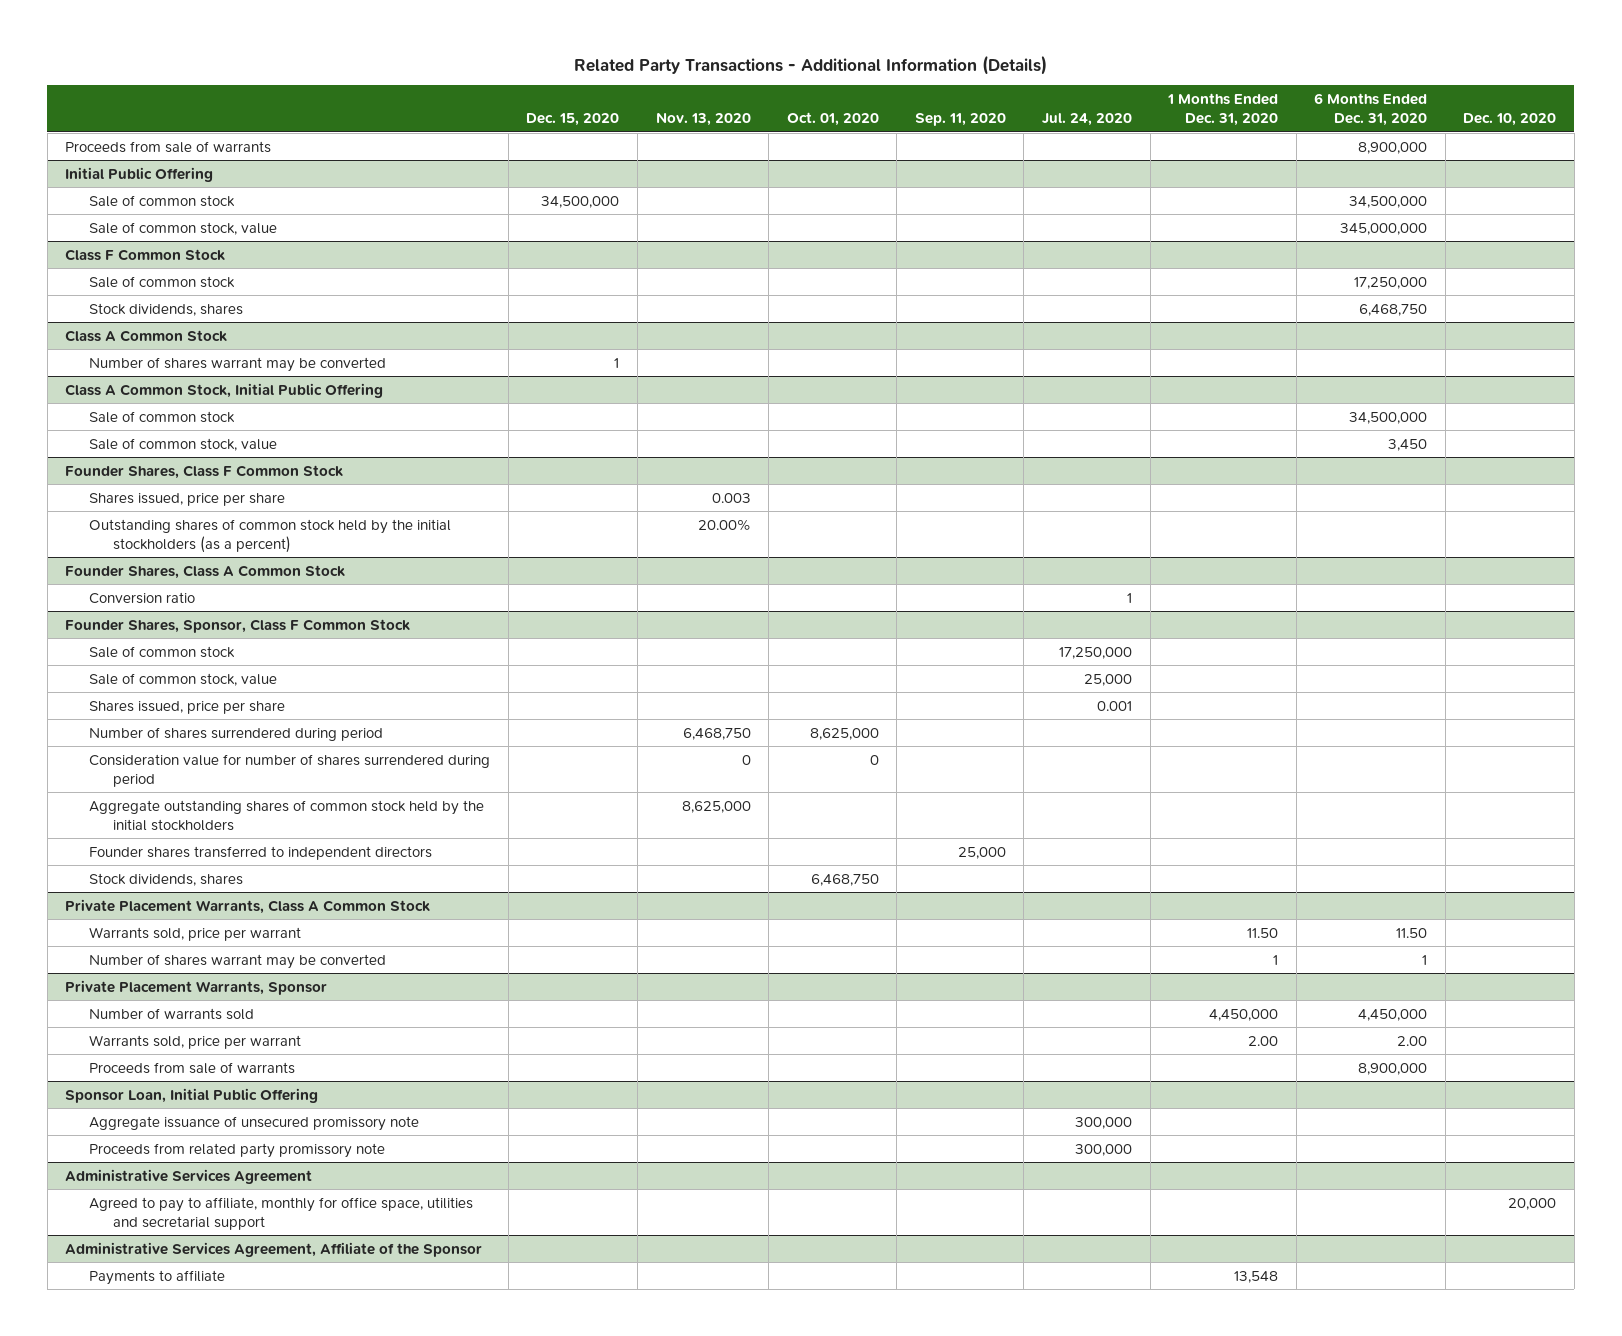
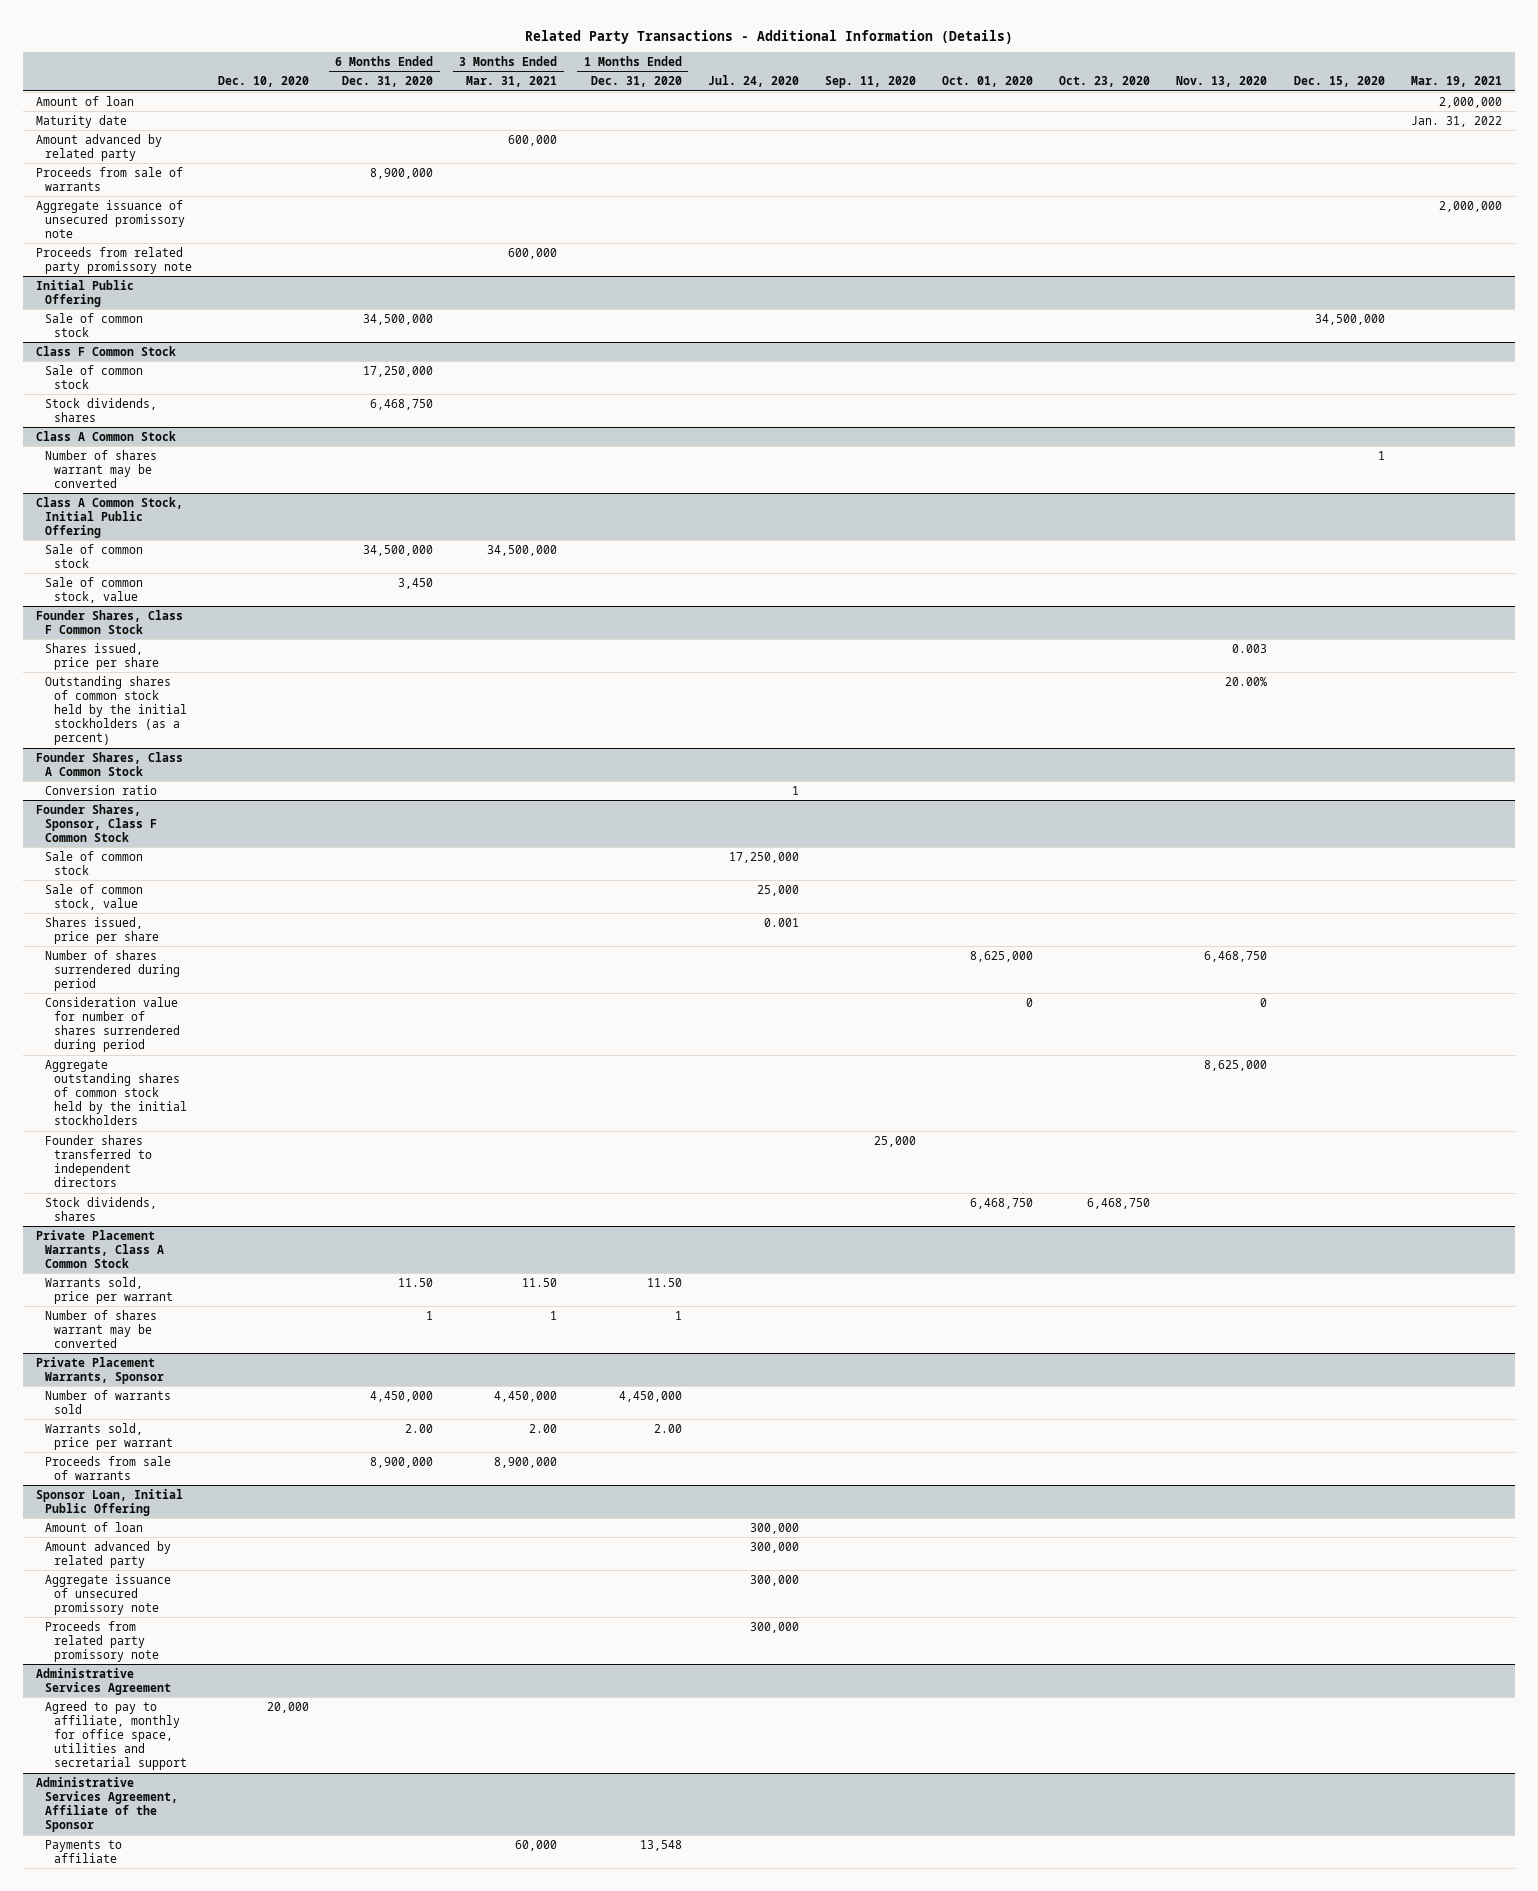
- | Dec. 15, 2020 | Nov. 13, 2020 | Oct. 01, 2020 | Sep. 11, 2020 | Jul. 24, 2020 | 1 Months Ended Dec. 31, 2020 | 6 Months Ended Dec. 31, 2020 | Dec. 10, 2020
+ | Dec. 10, 2020 | 6 Months Ended Dec. 31, 2020 | 3 Months Ended Mar. 31, 2021 | 1 Months Ended Dec. 31, 2020 | Jul. 24, 2020 | Sep. 11, 2020 | Oct. 01, 2020 | Oct. 23, 2020 | Nov. 13, 2020 | Dec. 15, 2020 | Mar. 19, 2021
+ Amount of loan | | | | | | | | | | | 2,000,000
+ Maturity date | | | | | | | | | | | Jan. 31, 2022
+ Amount advanced by related party | | | 600,000 | | | | | | | |
+ Aggregate issuance of unsecured promissory note | | | | | | | | | | | 2,000,000
+ Proceeds from related party promissory note | | | 600,000 | | | | | | | |
@ Initial Public Offering
- Sale of common stock, value | | | | | | | 345,000,000 |
@ Sponsor Loan, Initial Public Offering
+ Amount of loan | | | | | 300,000 | | | | | |
+ Amount advanced by related party | | | | | 300,000 | | | | | |

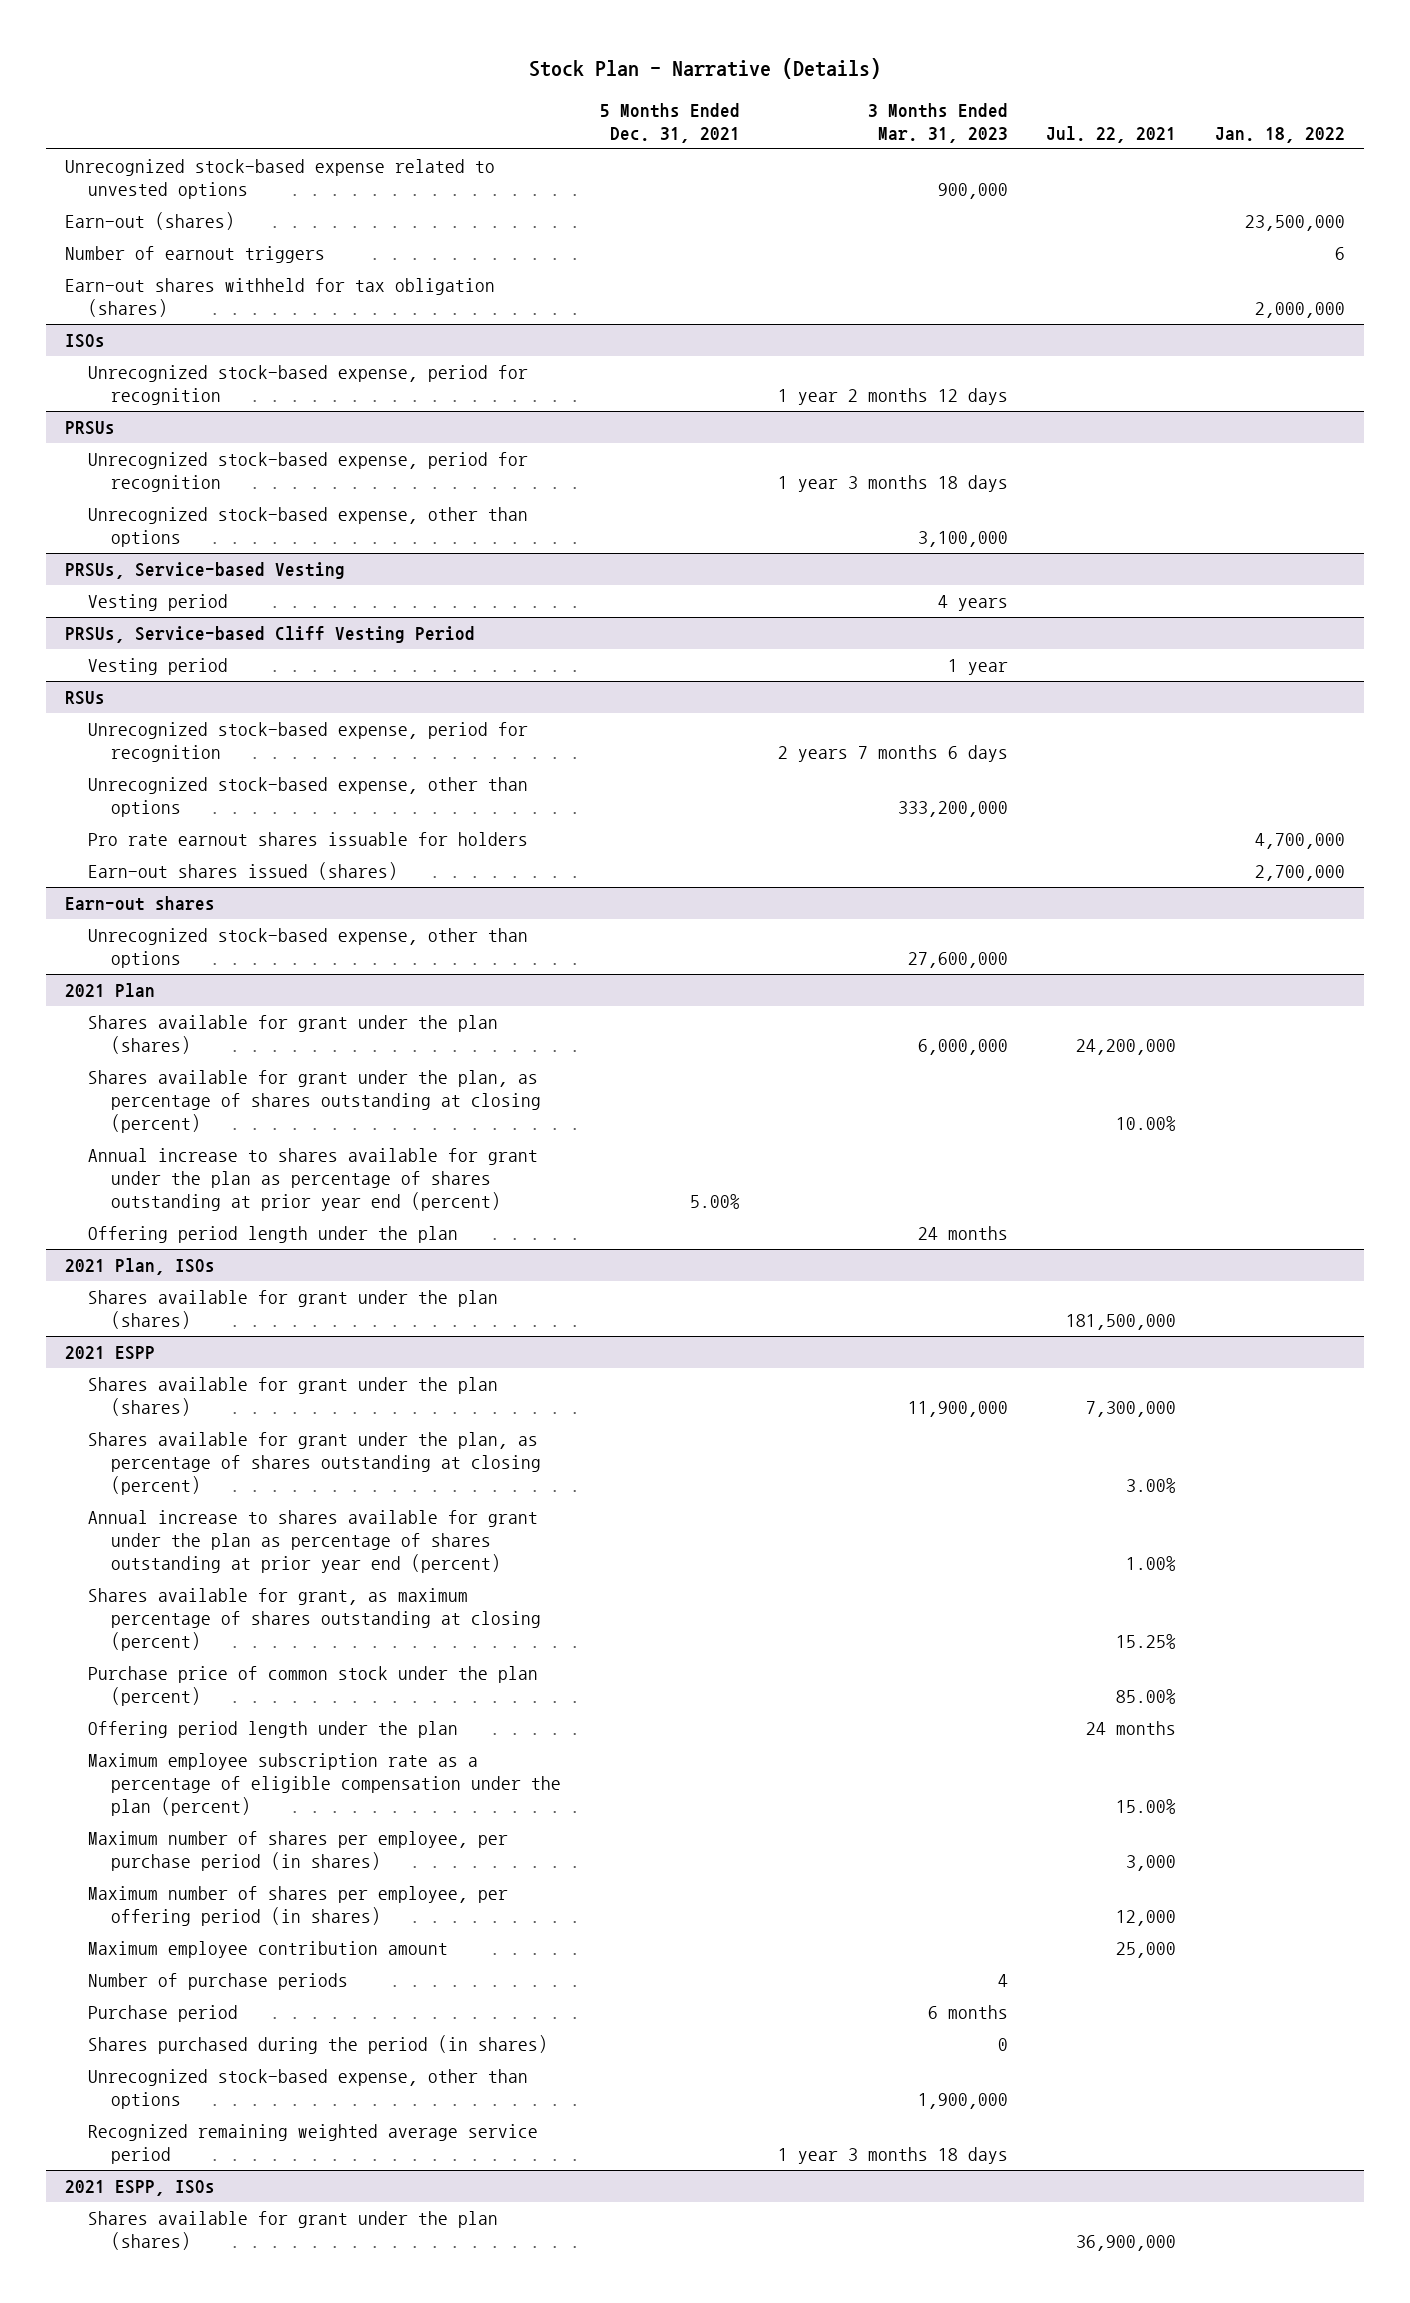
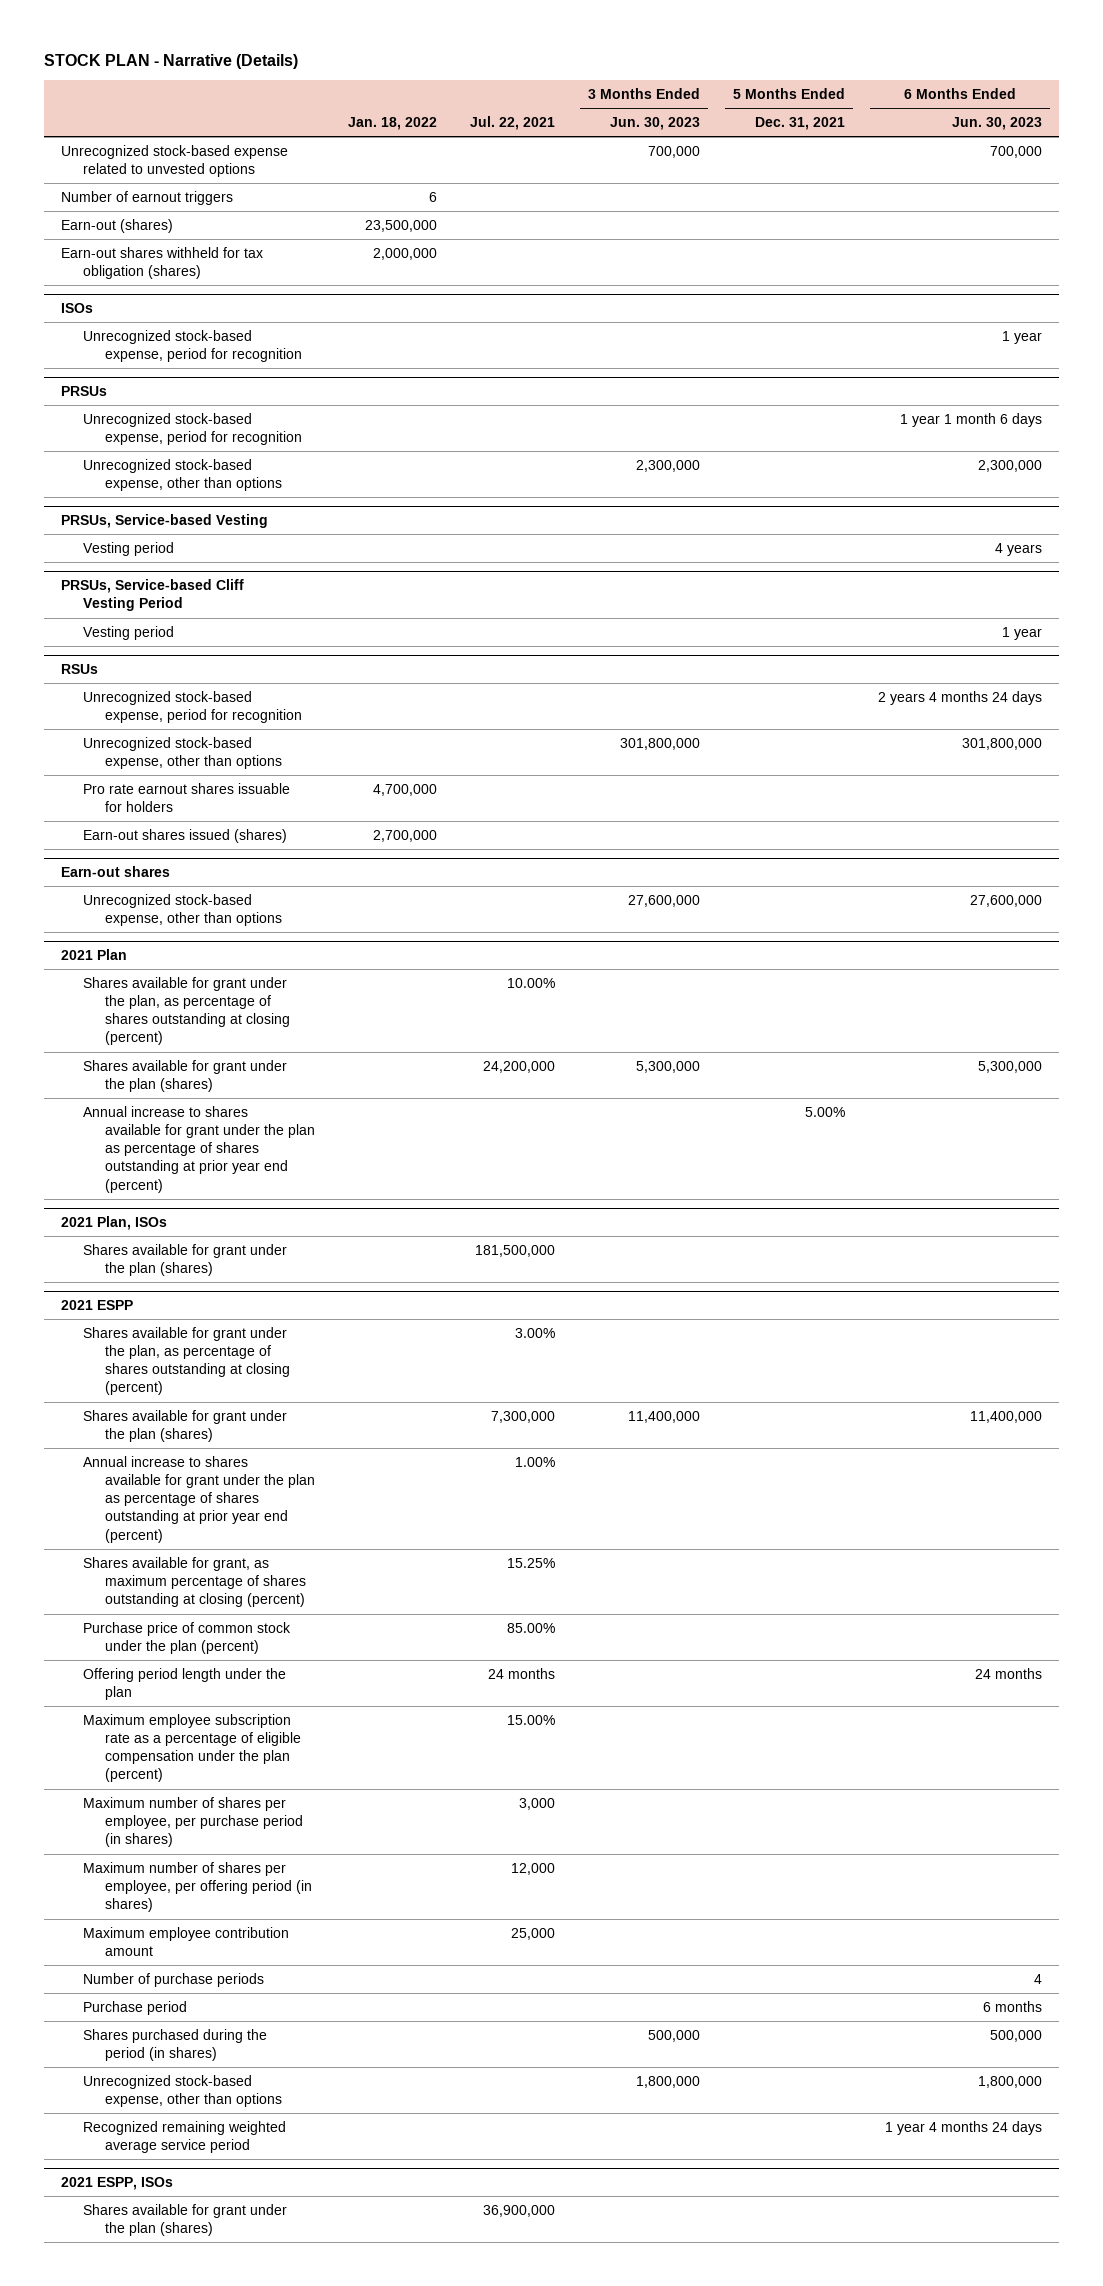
- Stock Plan - Narrative (Details)
+ STOCK PLAN - Narrative (Details)
- | 5 Months Ended Dec. 31, 2021 | 3 Months Ended Mar. 31, 2023 | Jul. 22, 2021 | Jan. 18, 2022
+ | Jan. 18, 2022 | Jul. 22, 2021 | 3 Months Ended Jun. 30, 2023 | 5 Months Ended Dec. 31, 2021 | 6 Months Ended Jun. 30, 2023
moved down: Earn-out (shares) | 23,500,000 | | | |
@ 2021 Plan
moved down: Shares available for grant under the plan (shares) | | 24,200,000 | 5,300,000 | | 5,300,000
- Offering period length under the plan | | 24 months | |
@ 2021 ESPP
moved down: Shares available for grant under the plan (shares) | | 7,300,000 | 11,400,000 | | 11,400,000

